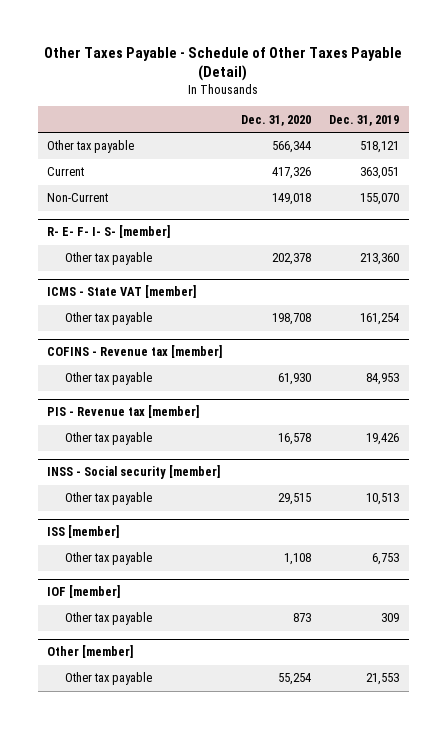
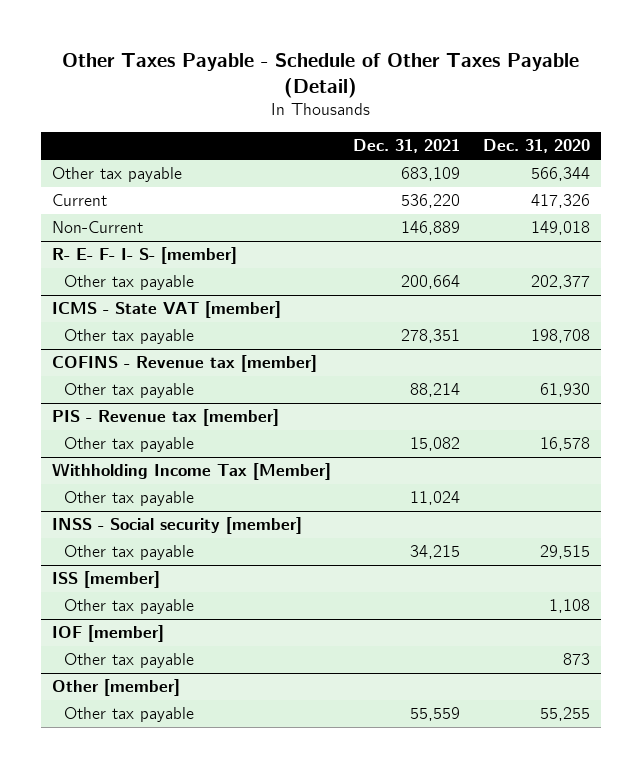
- | Dec. 31, 2020 | Dec. 31, 2019
+ | Dec. 31, 2021 | Dec. 31, 2020
@ R- E- F- I- S- [member]
- Other tax payable | 202,378 | 213,360
+ Other tax payable | 200,664 | 202,377
+ Withholding Income Tax [Member]
+ Other tax payable | 11,024 |
@ Other [member]
- Other tax payable | 55,254 | 21,553
+ Other tax payable | 55,559 | 55,255

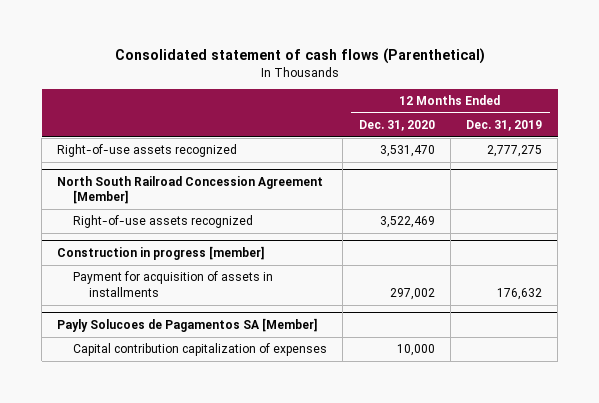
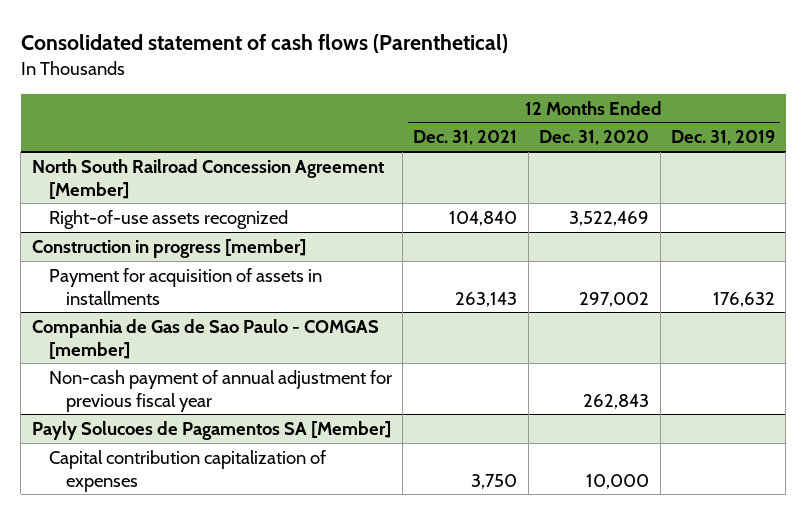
- | 12 Months Ended Dec. 31, 2020 | 12 Months Ended Dec. 31, 2019
+ | 12 Months Ended Dec. 31, 2021 | 12 Months Ended Dec. 31, 2020 | 12 Months Ended Dec. 31, 2019
- Right-of-use assets recognized | 3,531,470 | 2,777,275
+ Companhia de Gas de Sao Paulo - COMGAS [member]
+ Non-cash payment of annual adjustment for previous fiscal year | | 262,843 |

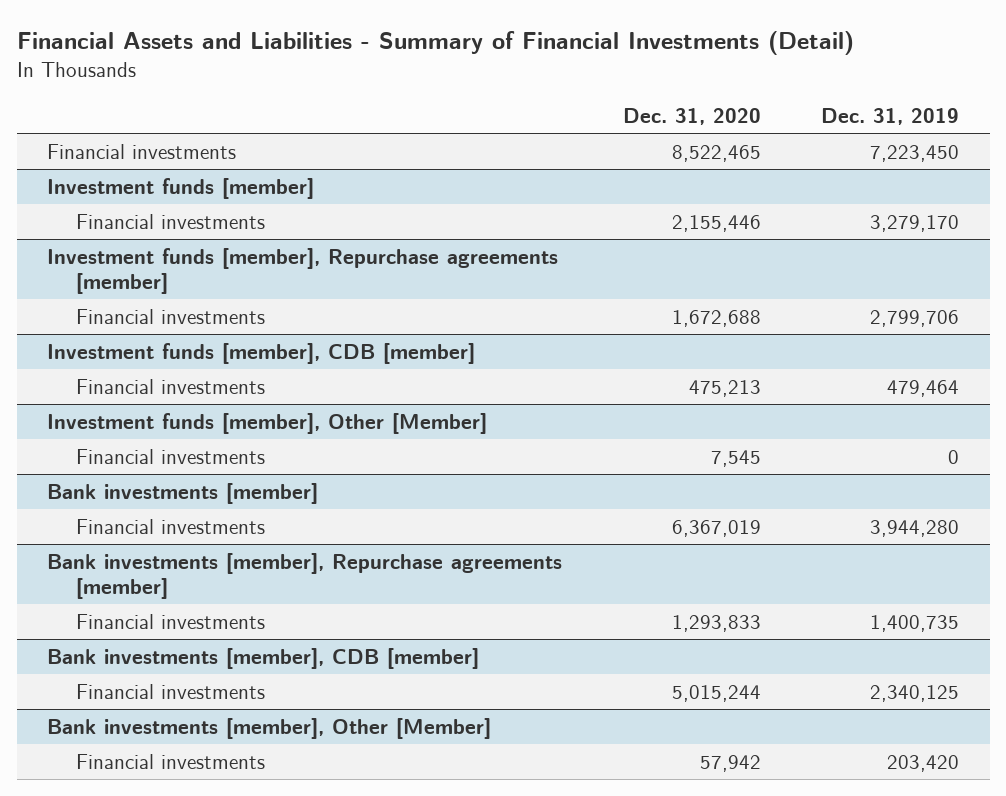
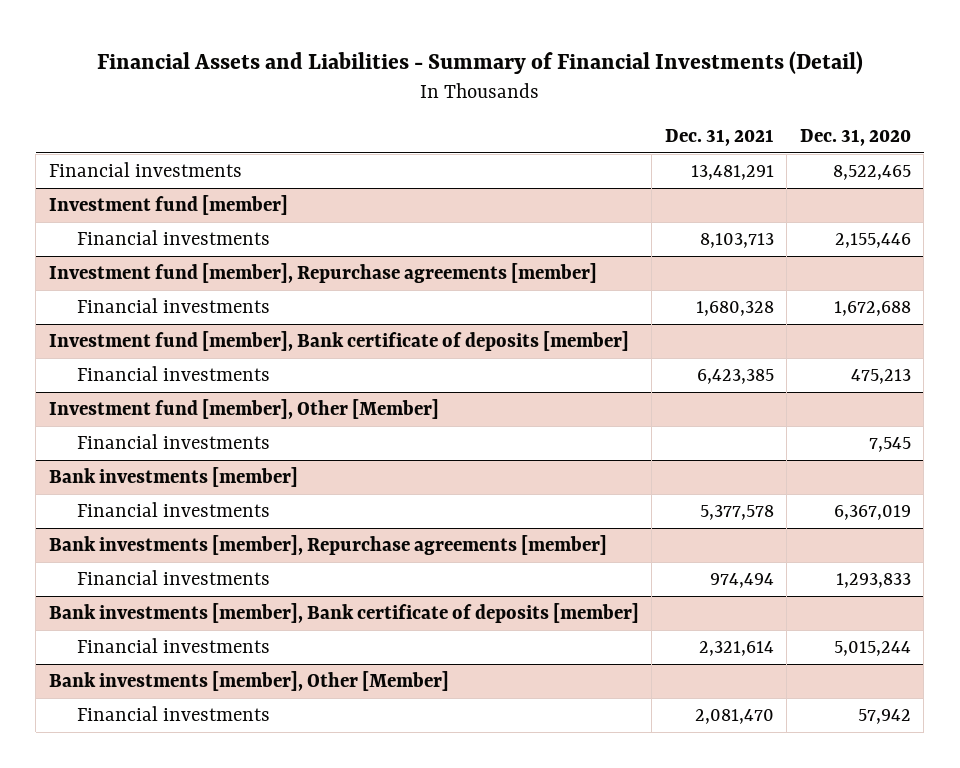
- | Dec. 31, 2020 | Dec. 31, 2019
+ | Dec. 31, 2021 | Dec. 31, 2020
- Investment funds [member]
+ Investment fund [member]
- Investment funds [member], Repurchase agreements [member]
+ Investment fund [member], Repurchase agreements [member]
- Investment funds [member], CDB [member]
+ Investment fund [member], Bank certificate of deposits [member]
- Investment funds [member], Other [Member]
+ Investment fund [member], Other [Member]
- Bank investments [member], CDB [member]
+ Bank investments [member], Bank certificate of deposits [member]

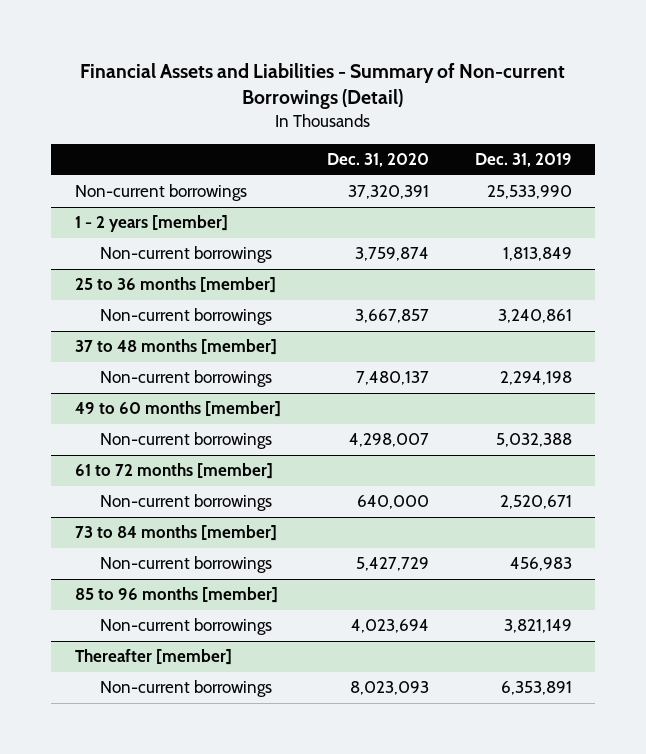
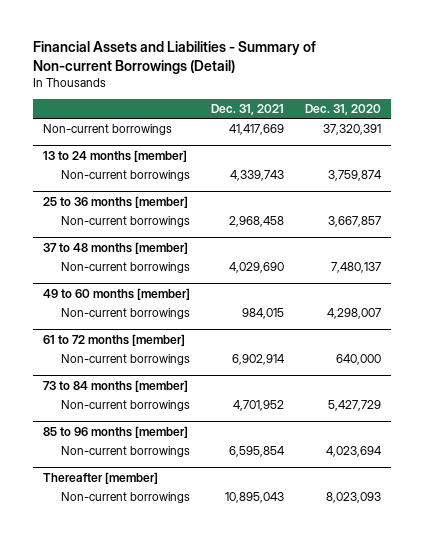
- | Dec. 31, 2020 | Dec. 31, 2019
+ | Dec. 31, 2021 | Dec. 31, 2020
- 1 - 2 years [member]
+ 13 to 24 months [member]

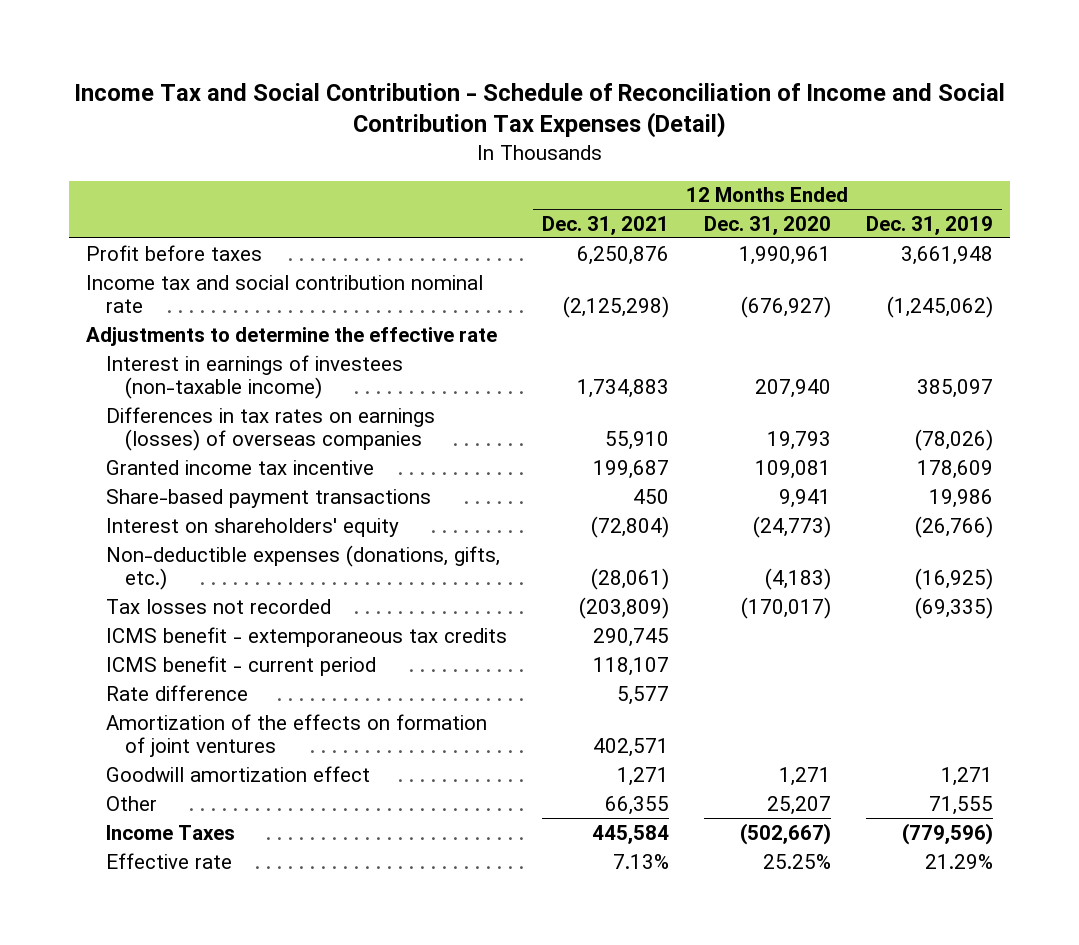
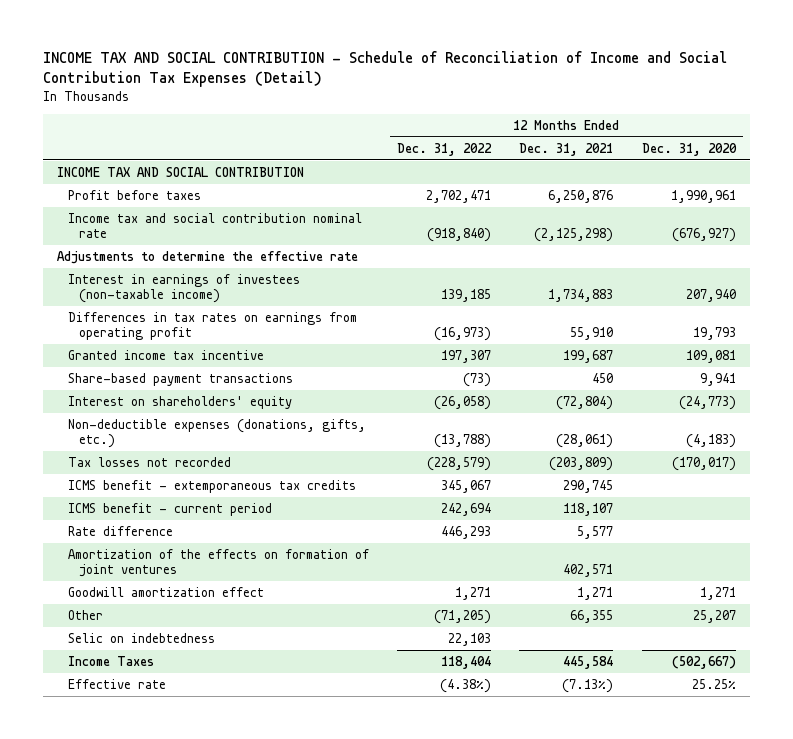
- Income Tax and Social Contribution - Schedule of Reconciliation of Income and Social Contribution Tax Expenses (Detail)
+ INCOME TAX AND SOCIAL CONTRIBUTION - Schedule of Reconciliation of Income and Social Contribution Tax Expenses (Detail)
- | 12 Months Ended Dec. 31, 2021 | 12 Months Ended Dec. 31, 2020 | 12 Months Ended Dec. 31, 2019
+ | 12 Months Ended Dec. 31, 2022 | 12 Months Ended Dec. 31, 2021 | 12 Months Ended Dec. 31, 2020
+ INCOME TAX AND SOCIAL CONTRIBUTION
- Differences in tax rates on earnings (losses) of overseas companies | 55,910 | 19,793 | (78,026)
+ Differences in tax rates on earnings from operating profit | (16,973) | 55,910 | 19,793
+ Selic on indebtedness | 22,103 | |
- Effective rate | 7.13% | 25.25% | 21.29%
+ Effective rate | (4.38%) | (7.13%) | 25.25%

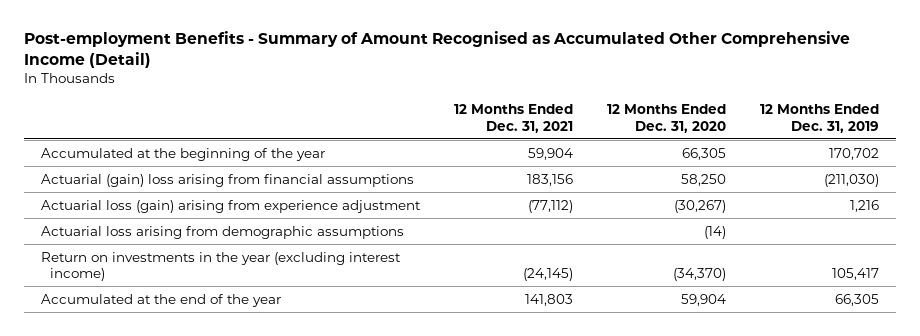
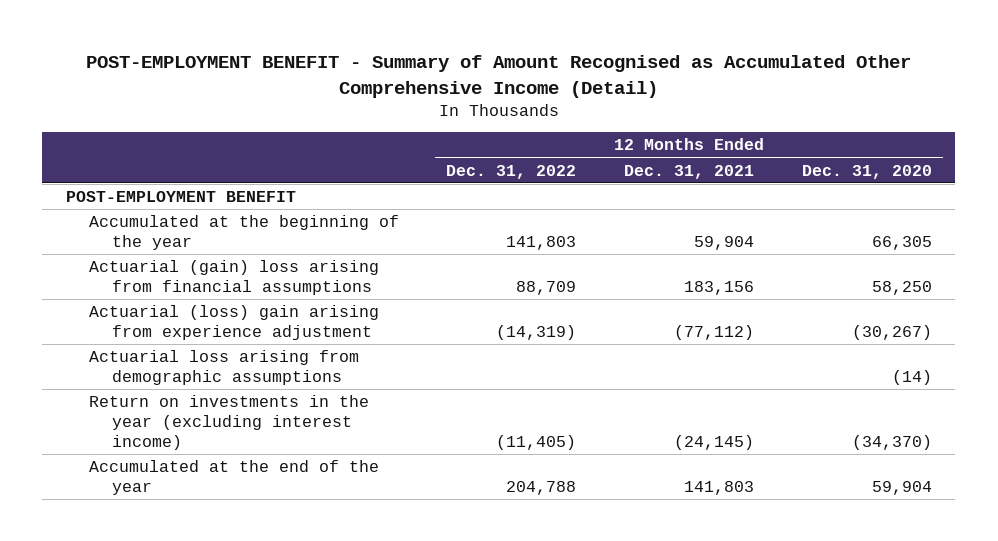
- Post-employment Benefits - Summary of Amount Recognised as Accumulated Other Comprehensive Income (Detail)
+ POST-EMPLOYMENT BENEFIT - Summary of Amount Recognised as Accumulated Other Comprehensive Income (Detail)
- | 12 Months Ended Dec. 31, 2021 | 12 Months Ended Dec. 31, 2020 | 12 Months Ended Dec. 31, 2019
+ | 12 Months Ended Dec. 31, 2022 | 12 Months Ended Dec. 31, 2021 | 12 Months Ended Dec. 31, 2020
+ POST-EMPLOYMENT BENEFIT
- Actuarial loss (gain) arising from experience adjustment | (77,112) | (30,267) | 1,216
+ Actuarial (loss) gain arising from experience adjustment | (14,319) | (77,112) | (30,267)

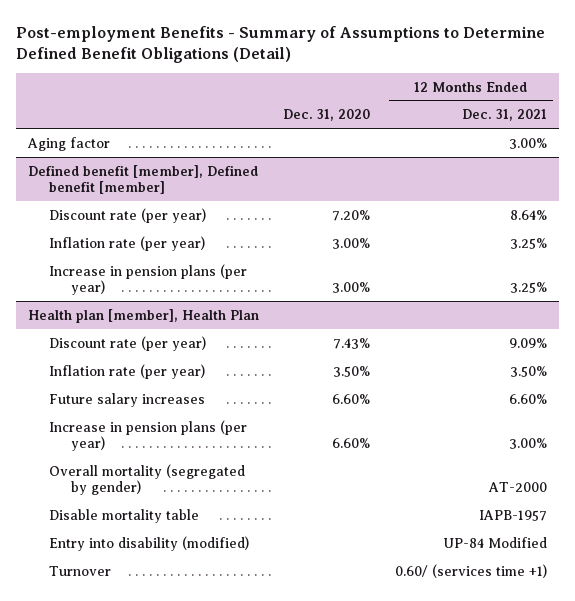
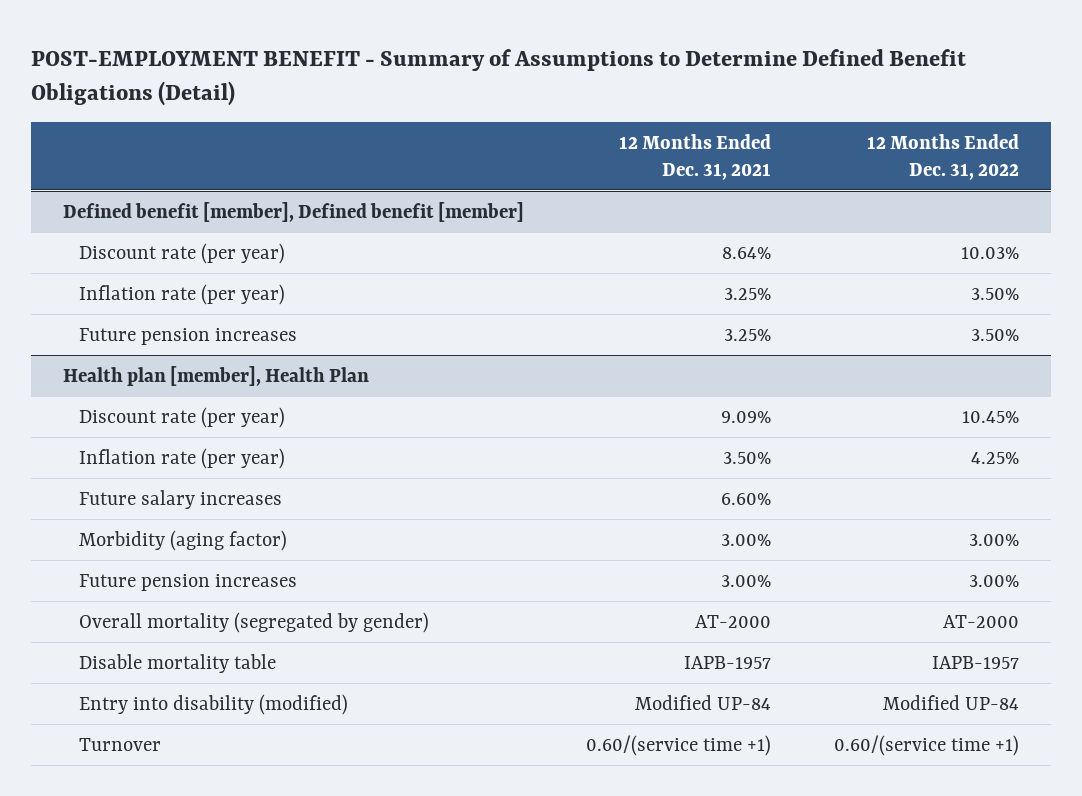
- Post-employment Benefits - Summary of Assumptions to Determine Defined Benefit Obligations (Detail)
+ POST-EMPLOYMENT BENEFIT - Summary of Assumptions to Determine Defined Benefit Obligations (Detail)
- | Dec. 31, 2020 | 12 Months Ended Dec. 31, 2021
+ | 12 Months Ended Dec. 31, 2021 | 12 Months Ended Dec. 31, 2022
- Aging factor | | 3.00%
@ Defined benefit [member], Defined benefit [member]
- Increase in pension plans (per year) | 3.00% | 3.25%
+ Future pension increases | 3.25% | 3.50%
@ Health plan [member], Health Plan
- Increase in pension plans (per year) | 6.60% | 3.00%
+ Morbidity (aging factor) | 3.00% | 3.00%
+ Future pension increases | 3.00% | 3.00%
- Entry into disability (modified) | | UP-84 Modified
- Turnover | | 0.60/ (services time +1)
+ Entry into disability (modified) | Modified UP-84 | Modified UP-84
+ Turnover | 0.60/(service time +1) | 0.60/(service time +1)

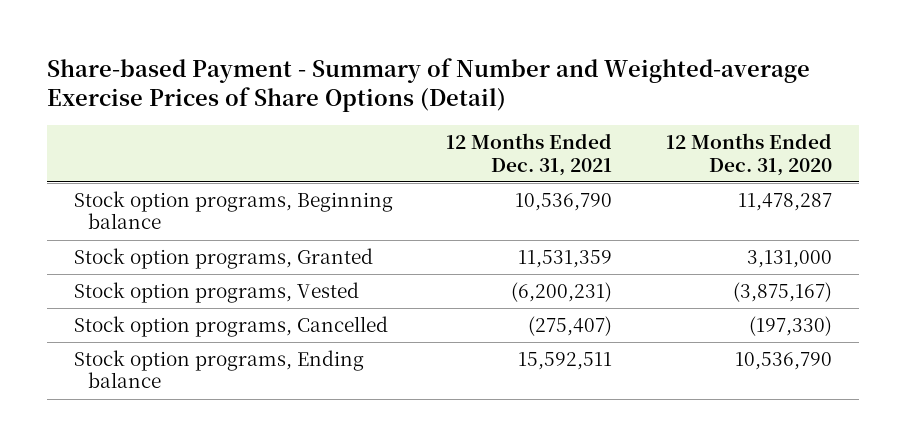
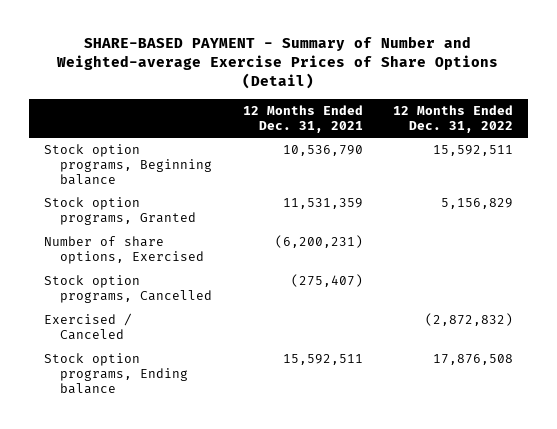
- Share-based Payment - Summary of Number and Weighted-average Exercise Prices of Share Options (Detail)
+ SHARE-BASED PAYMENT - Summary of Number and Weighted-average Exercise Prices of Share Options (Detail)
- | 12 Months Ended Dec. 31, 2021 | 12 Months Ended Dec. 31, 2020
+ | 12 Months Ended Dec. 31, 2021 | 12 Months Ended Dec. 31, 2022
- Stock option programs, Vested | (6,200,231) | (3,875,167)
+ Number of share options, Exercised | (6,200,231) |
+ Exercised / Canceled | | (2,872,832)

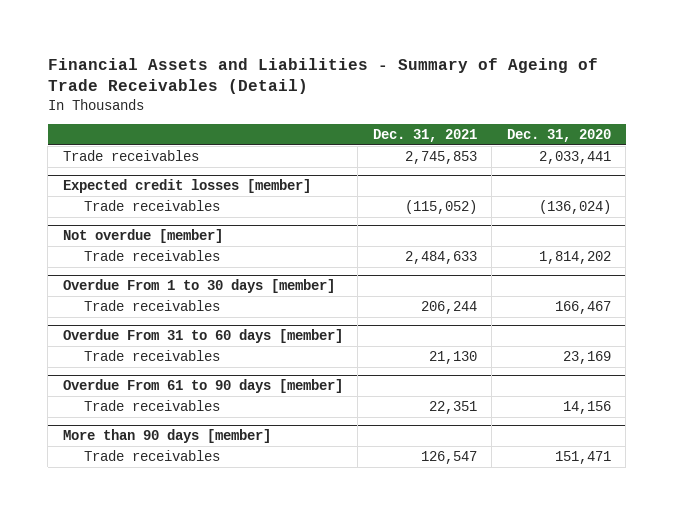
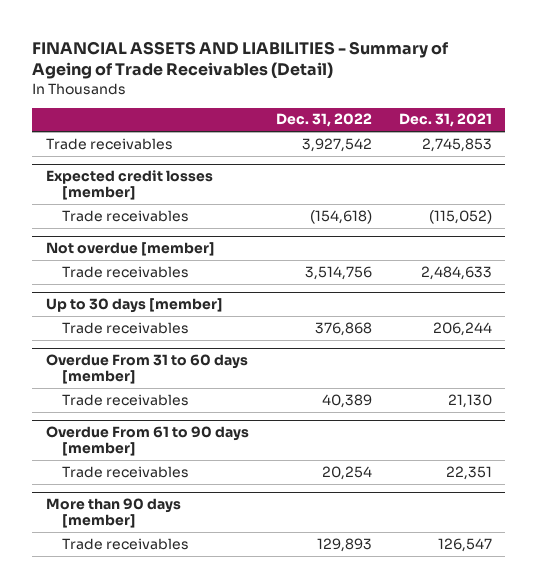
- Financial Assets and Liabilities - Summary of Ageing of Trade Receivables (Detail)
+ FINANCIAL ASSETS AND LIABILITIES - Summary of Ageing of Trade Receivables (Detail)
- | Dec. 31, 2021 | Dec. 31, 2020
+ | Dec. 31, 2022 | Dec. 31, 2021
- Overdue From 1 to 30 days [member]
+ Up to 30 days [member]

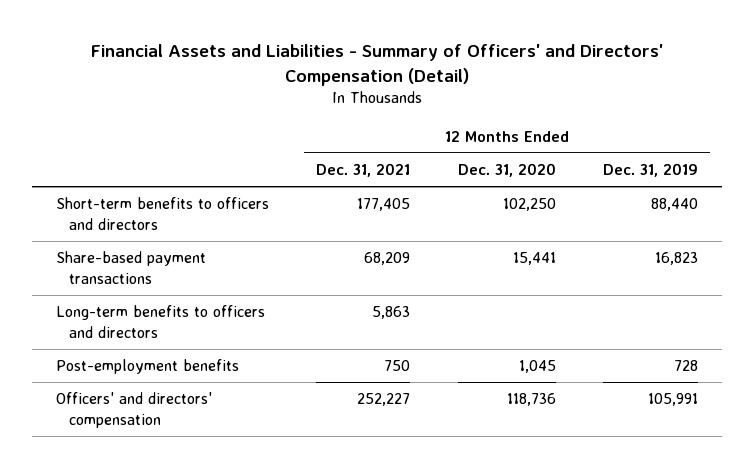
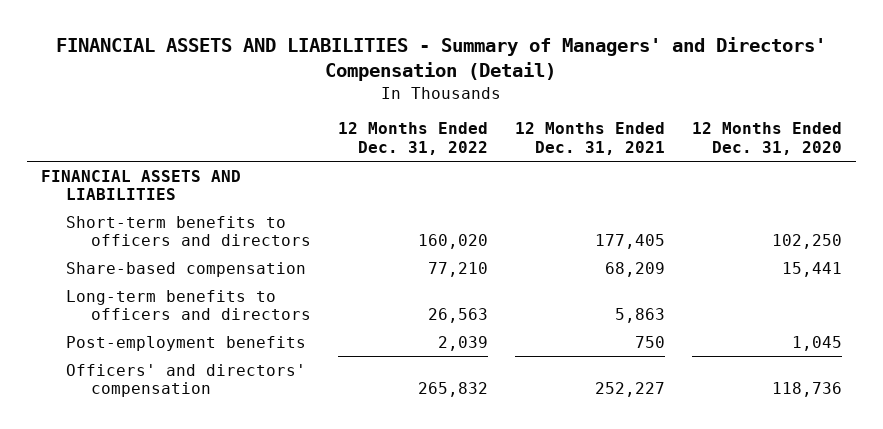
- Financial Assets and Liabilities - Summary of Officers' and Directors' Compensation (Detail)
+ FINANCIAL ASSETS AND LIABILITIES - Summary of Managers' and Directors' Compensation (Detail)
- | 12 Months Ended Dec. 31, 2021 | 12 Months Ended Dec. 31, 2020 | 12 Months Ended Dec. 31, 2019
+ | 12 Months Ended Dec. 31, 2022 | 12 Months Ended Dec. 31, 2021 | 12 Months Ended Dec. 31, 2020
+ FINANCIAL ASSETS AND LIABILITIES
- Share-based payment transactions | 68,209 | 15,441 | 16,823
+ Share-based compensation | 77,210 | 68,209 | 15,441

